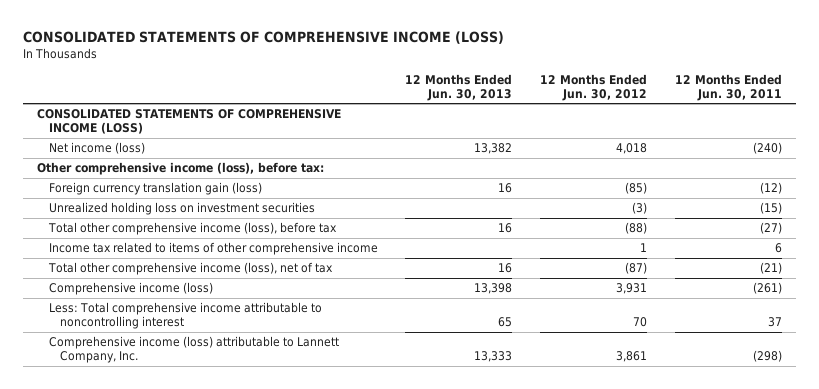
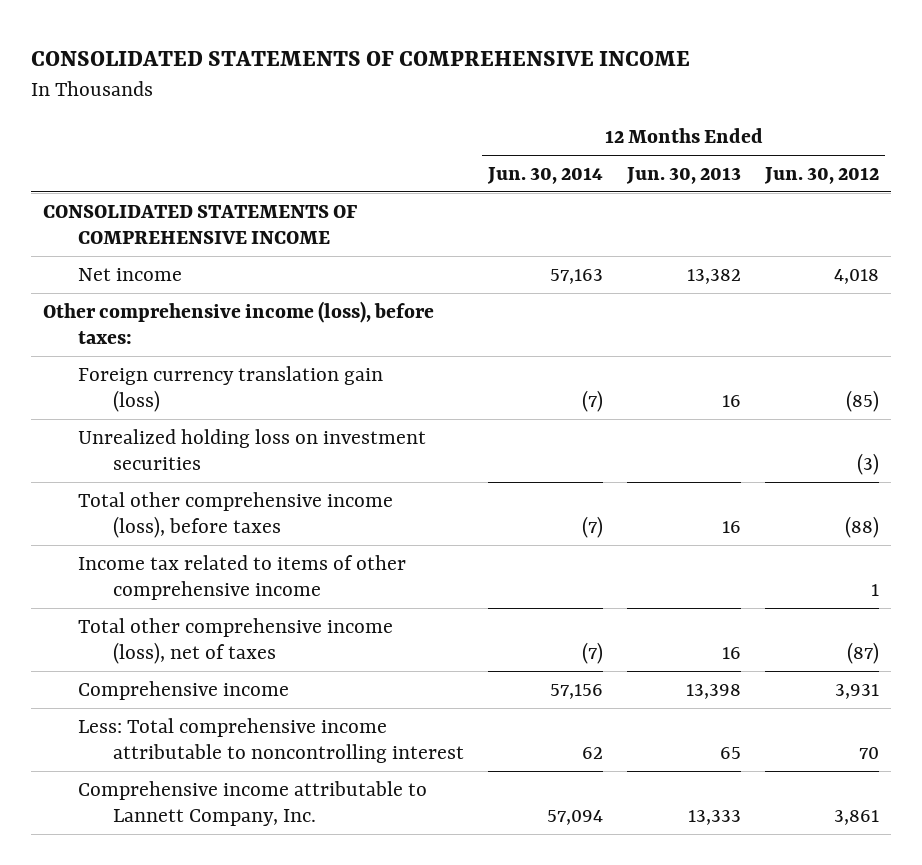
- CONSOLIDATED STATEMENTS OF COMPREHENSIVE INCOME (LOSS)
+ CONSOLIDATED STATEMENTS OF COMPREHENSIVE INCOME
- | 12 Months Ended Jun. 30, 2013 | 12 Months Ended Jun. 30, 2012 | 12 Months Ended Jun. 30, 2011
+ | 12 Months Ended Jun. 30, 2014 | 12 Months Ended Jun. 30, 2013 | 12 Months Ended Jun. 30, 2012
- CONSOLIDATED STATEMENTS OF COMPREHENSIVE INCOME (LOSS)
- Net income (loss) | 13,382 | 4,018 | (240)
- Other comprehensive income (loss), before tax:
+ CONSOLIDATED STATEMENTS OF COMPREHENSIVE INCOME
+ Net income | 57,163 | 13,382 | 4,018
+ Other comprehensive income (loss), before taxes:
- Total other comprehensive income (loss), before tax | 16 | (88) | (27)
+ Total other comprehensive income (loss), before taxes | (7) | 16 | (88)
- Total other comprehensive income (loss), net of tax | 16 | (87) | (21)
- Comprehensive income (loss) | 13,398 | 3,931 | (261)
+ Total other comprehensive income (loss), net of taxes | (7) | 16 | (87)
+ Comprehensive income | 57,156 | 13,398 | 3,931
- Comprehensive income (loss) attributable to Lannett Company, Inc. | 13,333 | 3,861 | (298)
+ Comprehensive income attributable to Lannett Company, Inc. | 57,094 | 13,333 | 3,861

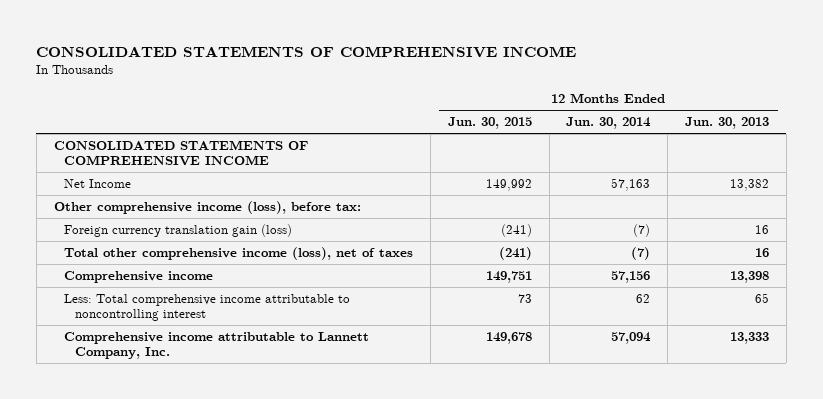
- | 12 Months Ended Jun. 30, 2014 | 12 Months Ended Jun. 30, 2013 | 12 Months Ended Jun. 30, 2012
+ | 12 Months Ended Jun. 30, 2015 | 12 Months Ended Jun. 30, 2014 | 12 Months Ended Jun. 30, 2013
- Net income | 57,163 | 13,382 | 4,018
- Other comprehensive income (loss), before taxes:
+ Net Income | 149,992 | 57,163 | 13,382
+ Other comprehensive income (loss), before tax:
- Unrealized holding loss on investment securities | | | (3)
- Total other comprehensive income (loss), before taxes | (7) | 16 | (88)
- Income tax related to items of other comprehensive income | | | 1

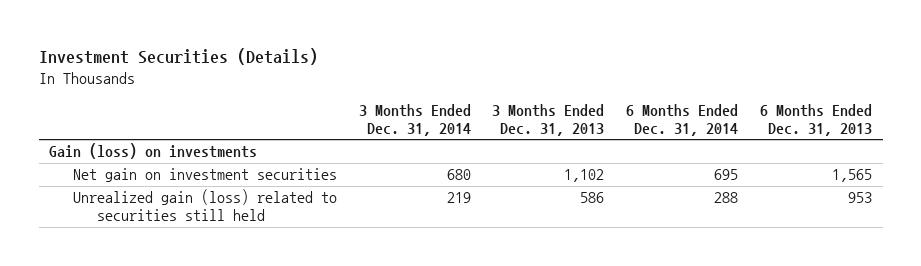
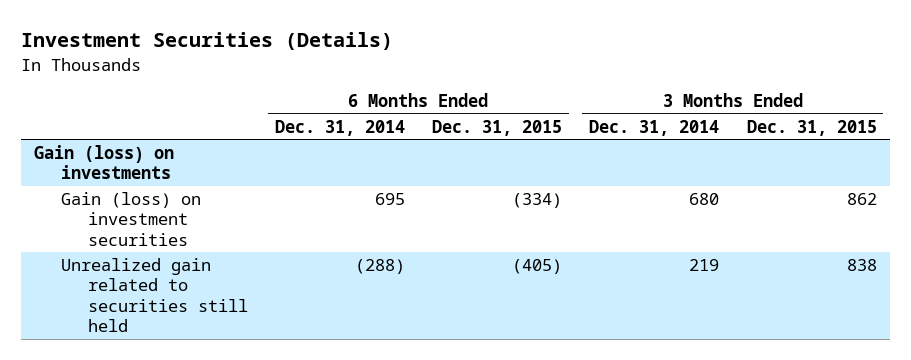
- | 3 Months Ended Dec. 31, 2014 | 3 Months Ended Dec. 31, 2013 | 6 Months Ended Dec. 31, 2014 | 6 Months Ended Dec. 31, 2013
+ | 6 Months Ended Dec. 31, 2014 | 6 Months Ended Dec. 31, 2015 | 3 Months Ended Dec. 31, 2014 | 3 Months Ended Dec. 31, 2015
- Net gain on investment securities | 680 | 1,102 | 695 | 1,565
- Unrealized gain (loss) related to securities still held | 219 | 586 | 288 | 953
+ Gain (loss) on investment securities | 695 | (334) | 680 | 862
+ Unrealized gain related to securities still held | (288) | (405) | 219 | 838

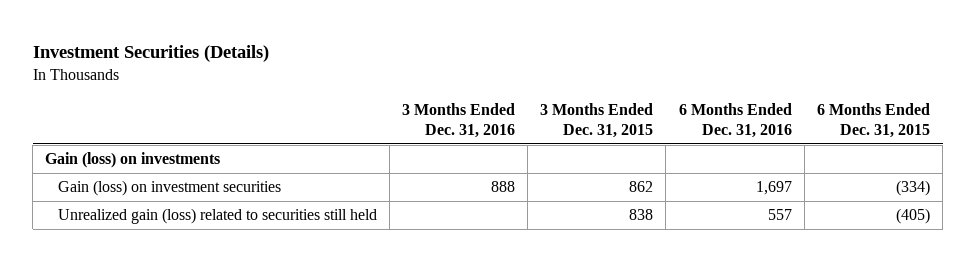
- | 6 Months Ended Dec. 31, 2014 | 6 Months Ended Dec. 31, 2015 | 3 Months Ended Dec. 31, 2014 | 3 Months Ended Dec. 31, 2015
+ | 3 Months Ended Dec. 31, 2016 | 3 Months Ended Dec. 31, 2015 | 6 Months Ended Dec. 31, 2016 | 6 Months Ended Dec. 31, 2015
- Unrealized gain related to securities still held | (288) | (405) | 219 | 838
+ Unrealized gain (loss) related to securities still held | | 838 | 557 | (405)

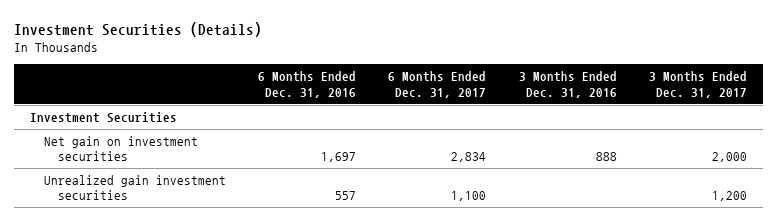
- | 3 Months Ended Dec. 31, 2016 | 3 Months Ended Dec. 31, 2015 | 6 Months Ended Dec. 31, 2016 | 6 Months Ended Dec. 31, 2015
+ | 6 Months Ended Dec. 31, 2016 | 6 Months Ended Dec. 31, 2017 | 3 Months Ended Dec. 31, 2016 | 3 Months Ended Dec. 31, 2017
- Gain (loss) on investments
- Gain (loss) on investment securities | 888 | 862 | 1,697 | (334)
- Unrealized gain (loss) related to securities still held | | 838 | 557 | (405)
+ Investment Securities
+ Net gain on investment securities | 1,697 | 2,834 | 888 | 2,000
+ Unrealized gain investment securities | 557 | 1,100 | | 1,200

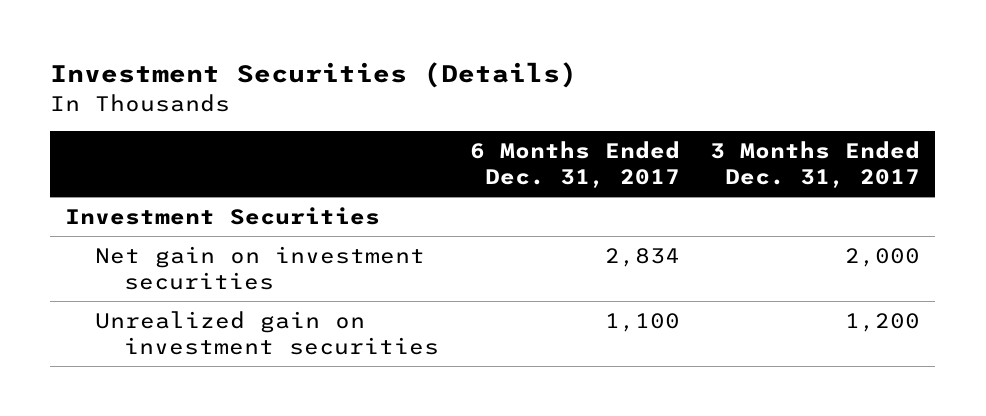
- | 6 Months Ended Dec. 31, 2016 | 6 Months Ended Dec. 31, 2017 | 3 Months Ended Dec. 31, 2016 | 3 Months Ended Dec. 31, 2017
+ | 6 Months Ended Dec. 31, 2017 | 3 Months Ended Dec. 31, 2017
- Unrealized gain investment securities | 557 | 1,100 | | 1,200
+ Unrealized gain on investment securities | 1,100 | 1,200

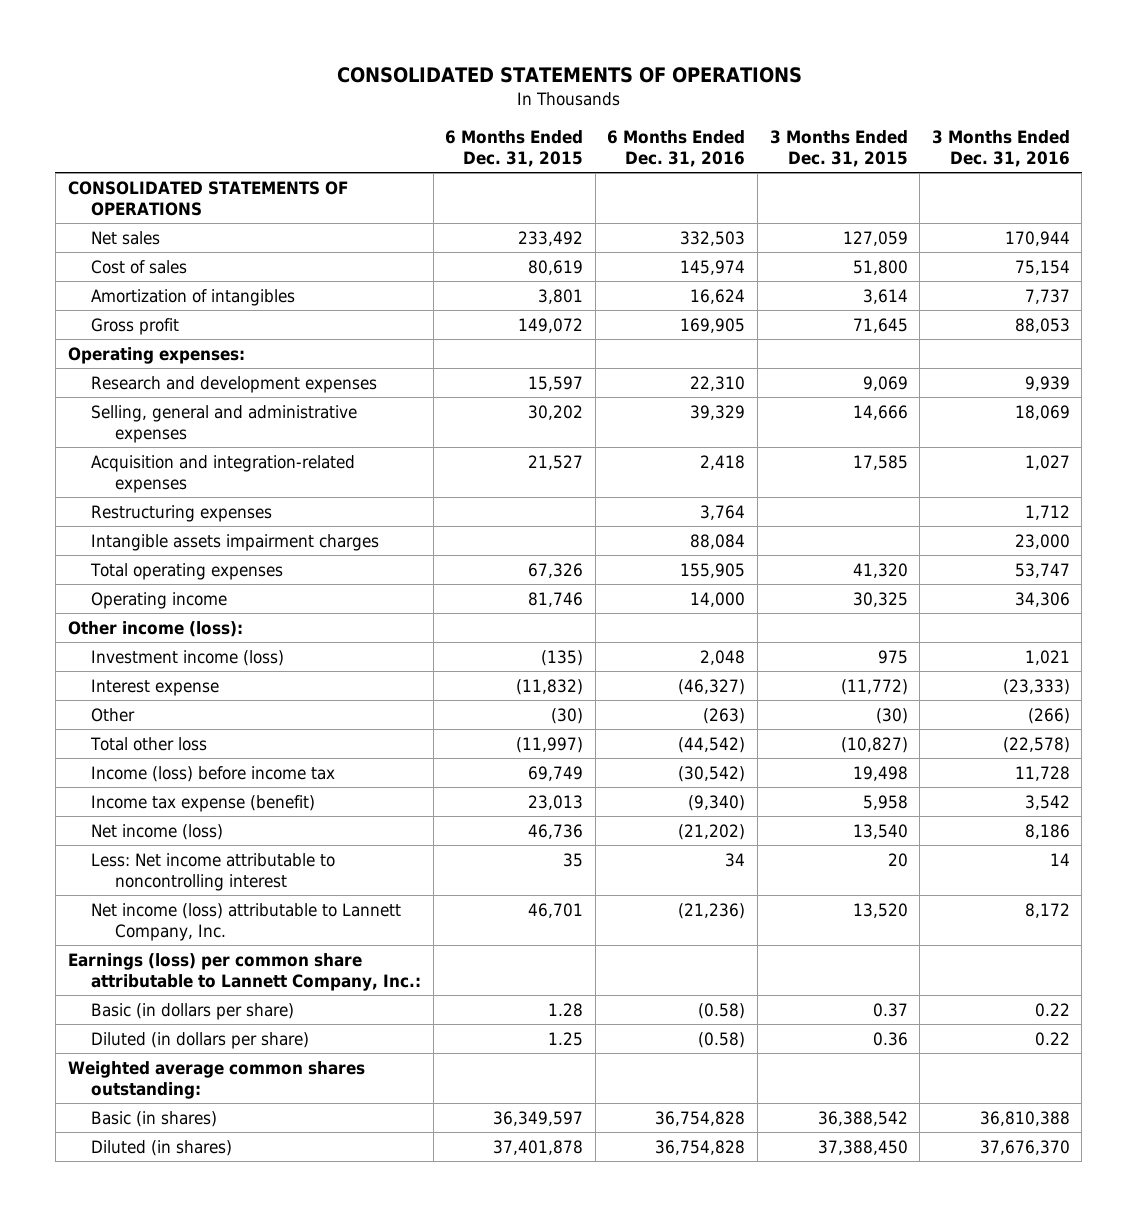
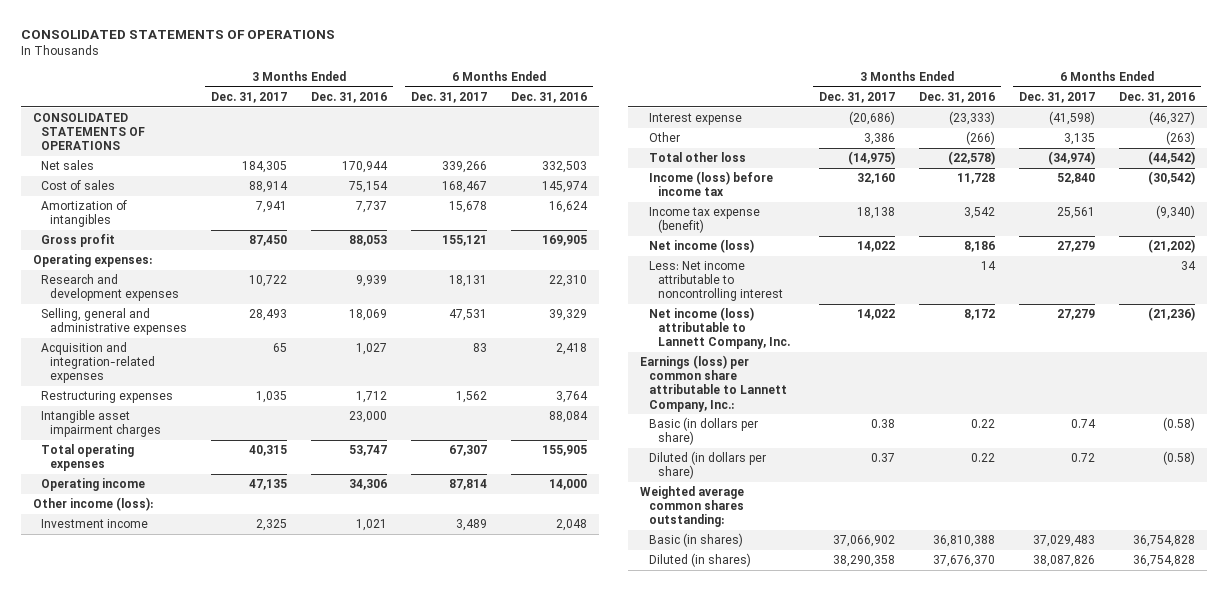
- | 6 Months Ended Dec. 31, 2015 | 6 Months Ended Dec. 31, 2016 | 3 Months Ended Dec. 31, 2015 | 3 Months Ended Dec. 31, 2016
+ | 3 Months Ended Dec. 31, 2017 | 3 Months Ended Dec. 31, 2016 | 6 Months Ended Dec. 31, 2017 | 6 Months Ended Dec. 31, 2016
- Intangible assets impairment charges | | 88,084 | | 23,000
+ Intangible asset impairment charges | | 23,000 | | 88,084
- Investment income (loss) | (135) | 2,048 | 975 | 1,021
+ Investment income | 2,325 | 1,021 | 3,489 | 2,048

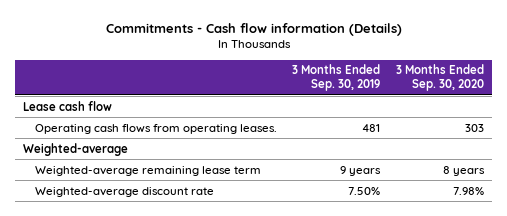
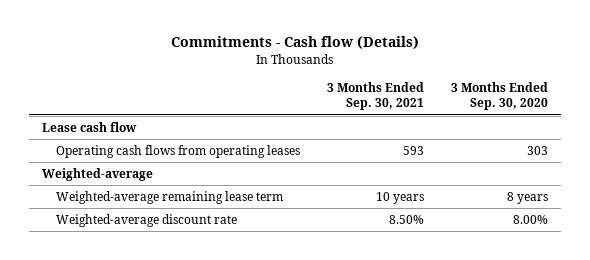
- Commitments - Cash flow information (Details)
+ Commitments - Cash flow (Details)
- | 3 Months Ended Sep. 30, 2019 | 3 Months Ended Sep. 30, 2020
+ | 3 Months Ended Sep. 30, 2021 | 3 Months Ended Sep. 30, 2020
- Operating cash flows from operating leases. | 481 | 303
+ Operating cash flows from operating leases | 593 | 303
- Weighted-average discount rate | 7.50% | 7.98%
+ Weighted-average discount rate | 8.50% | 8.00%

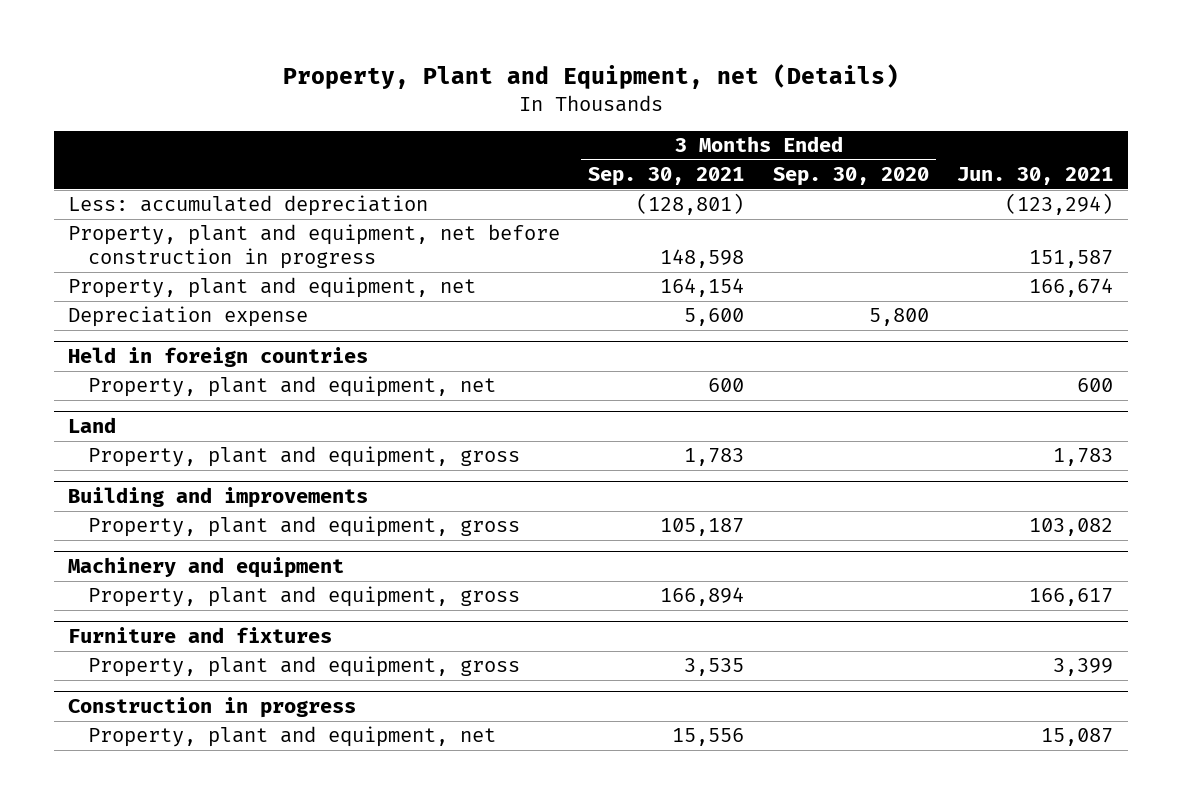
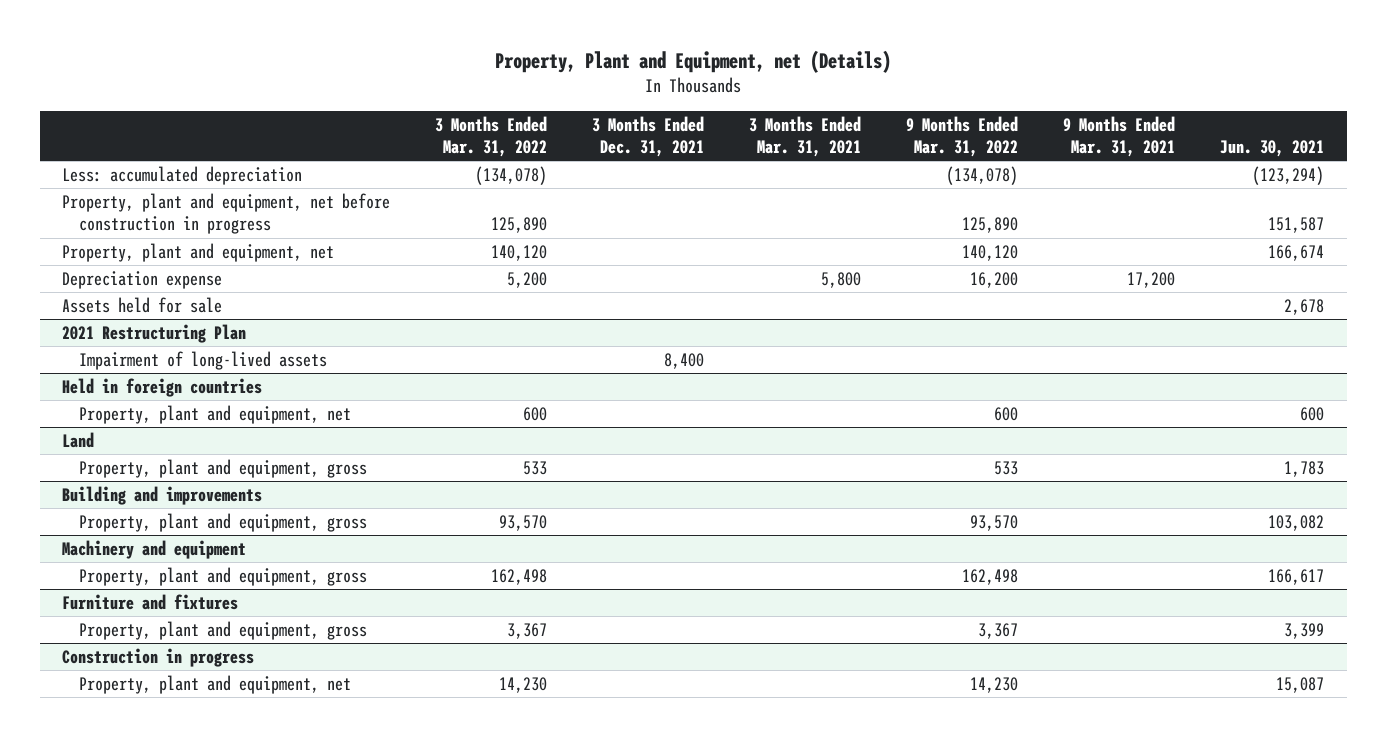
- | 3 Months Ended Sep. 30, 2021 | 3 Months Ended Sep. 30, 2020 | Jun. 30, 2021
+ | 3 Months Ended Mar. 31, 2022 | 3 Months Ended Dec. 31, 2021 | 3 Months Ended Mar. 31, 2021 | 9 Months Ended Mar. 31, 2022 | 9 Months Ended Mar. 31, 2021 | Jun. 30, 2021
+ Assets held for sale | | | | | | 2,678
+ 2021 Restructuring Plan
+ Impairment of long-lived assets | | 8,400 | | | |

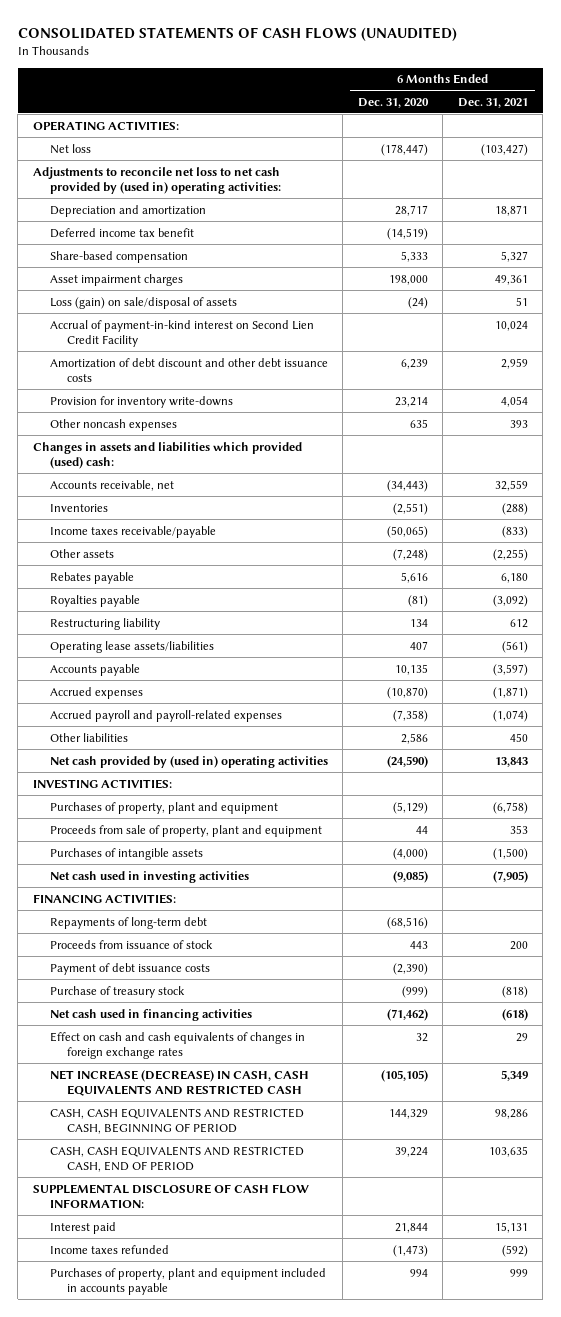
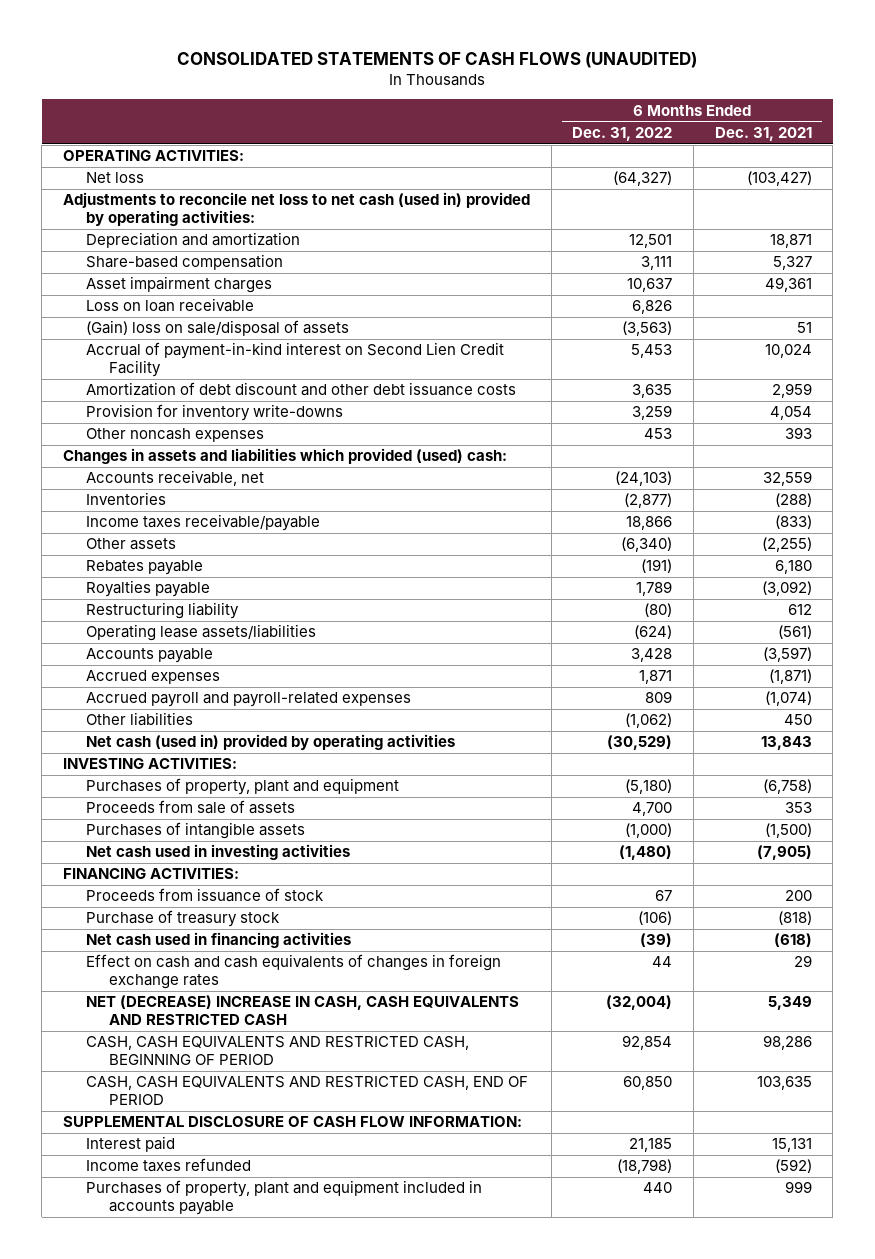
- | 6 Months Ended Dec. 31, 2020 | 6 Months Ended Dec. 31, 2021
+ | 6 Months Ended Dec. 31, 2022 | 6 Months Ended Dec. 31, 2021
- Adjustments to reconcile net loss to net cash provided by (used in) operating activities:
+ Adjustments to reconcile net loss to net cash (used in) provided by operating activities:
- Deferred income tax benefit | (14,519) |
- Loss (gain) on sale/disposal of assets | (24) | 51
+ Loss on loan receivable | 6,826 |
+ (Gain) loss on sale/disposal of assets | (3,563) | 51
- Net cash provided by (used in) operating activities | (24,590) | 13,843
+ Net cash (used in) provided by operating activities | (30,529) | 13,843
- Proceeds from sale of property, plant and equipment | 44 | 353
+ Proceeds from sale of assets | 4,700 | 353
- Repayments of long-term debt | (68,516) |
- Payment of debt issuance costs | (2,390) |
- NET INCREASE (DECREASE) IN CASH, CASH EQUIVALENTS AND RESTRICTED CASH | (105,105) | 5,349
+ NET (DECREASE) INCREASE IN CASH, CASH EQUIVALENTS AND RESTRICTED CASH | (32,004) | 5,349

